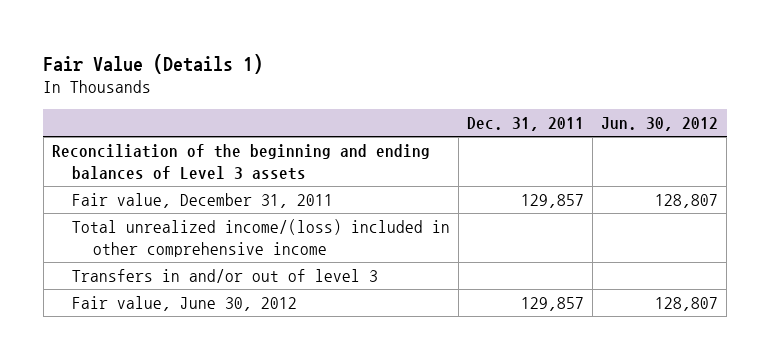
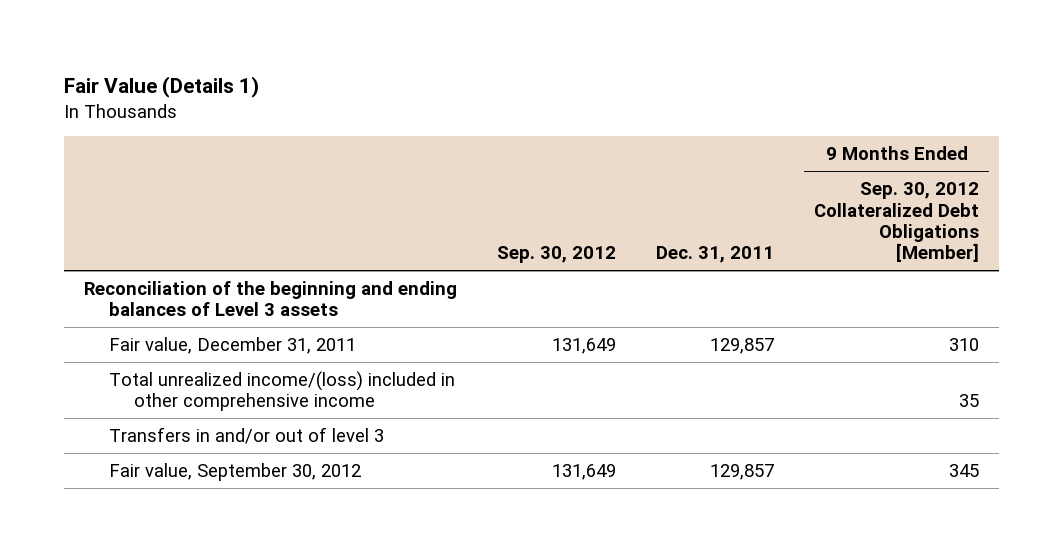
- | Dec. 31, 2011 | Jun. 30, 2012
+ | Sep. 30, 2012 | Dec. 31, 2011 | 9 Months Ended Sep. 30, 2012 Collateralized Debt Obligations [Member]
- Fair value, June 30, 2012 | 129,857 | 128,807
+ Fair value, September 30, 2012 | 131,649 | 129,857 | 345

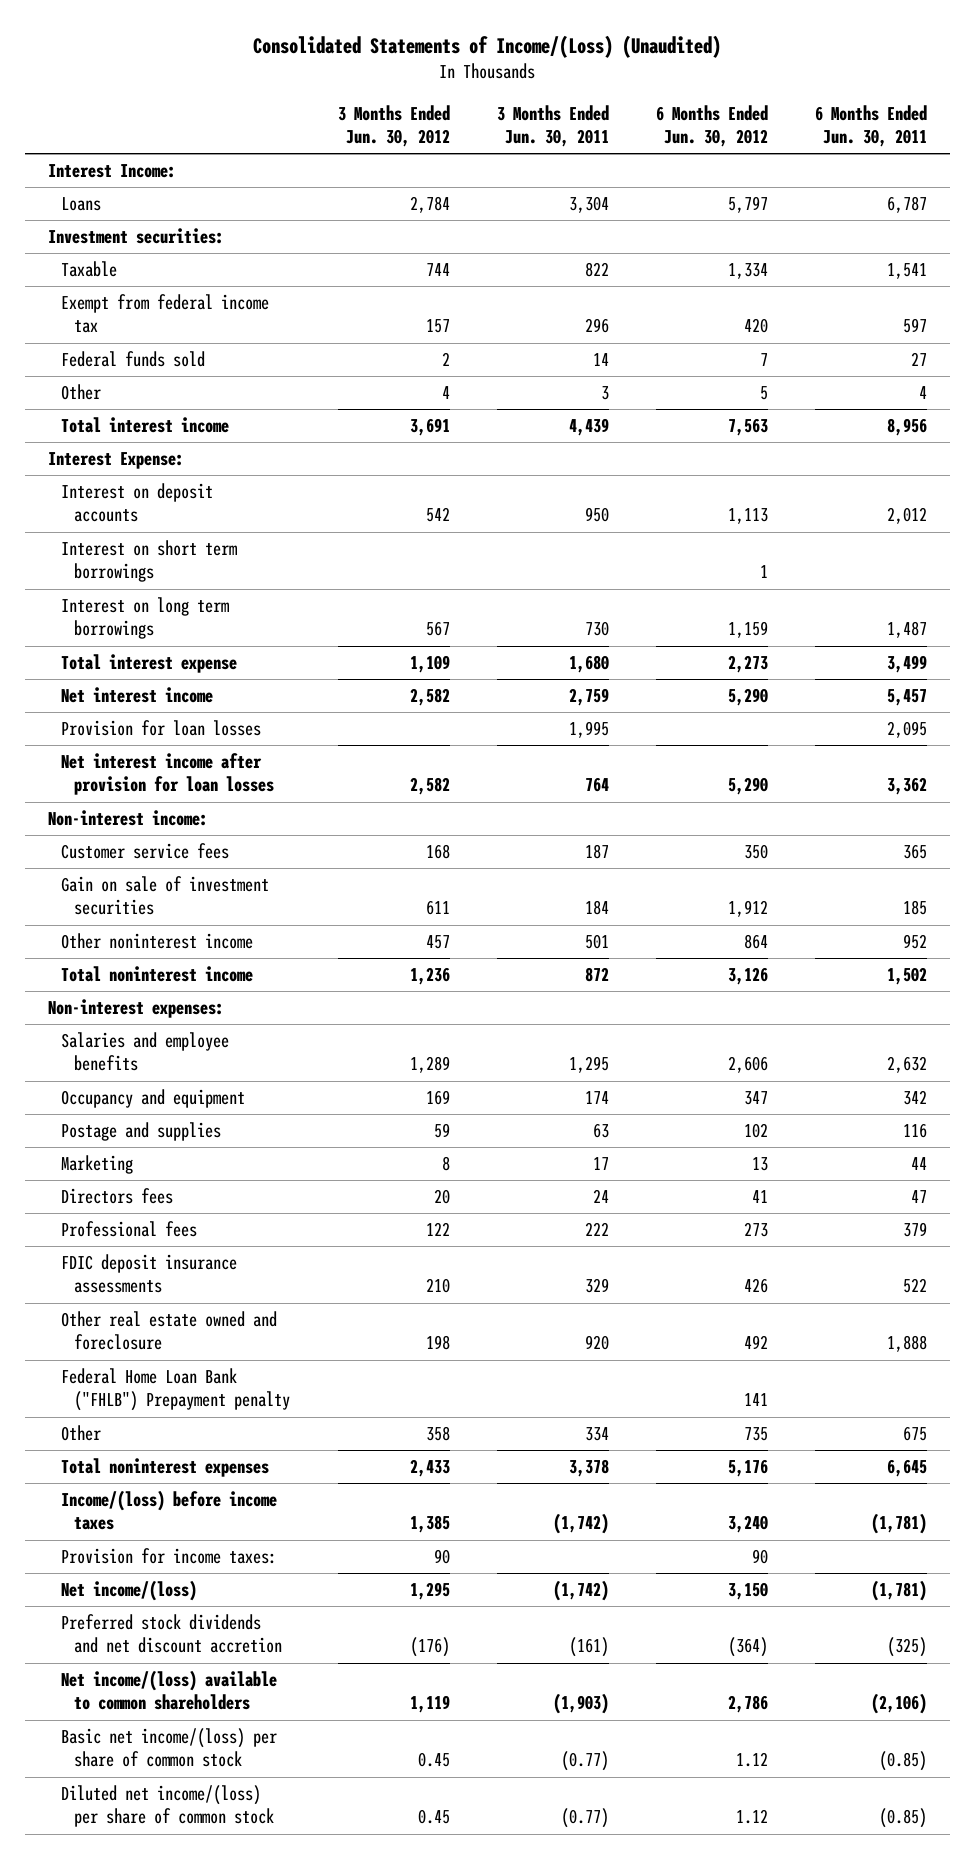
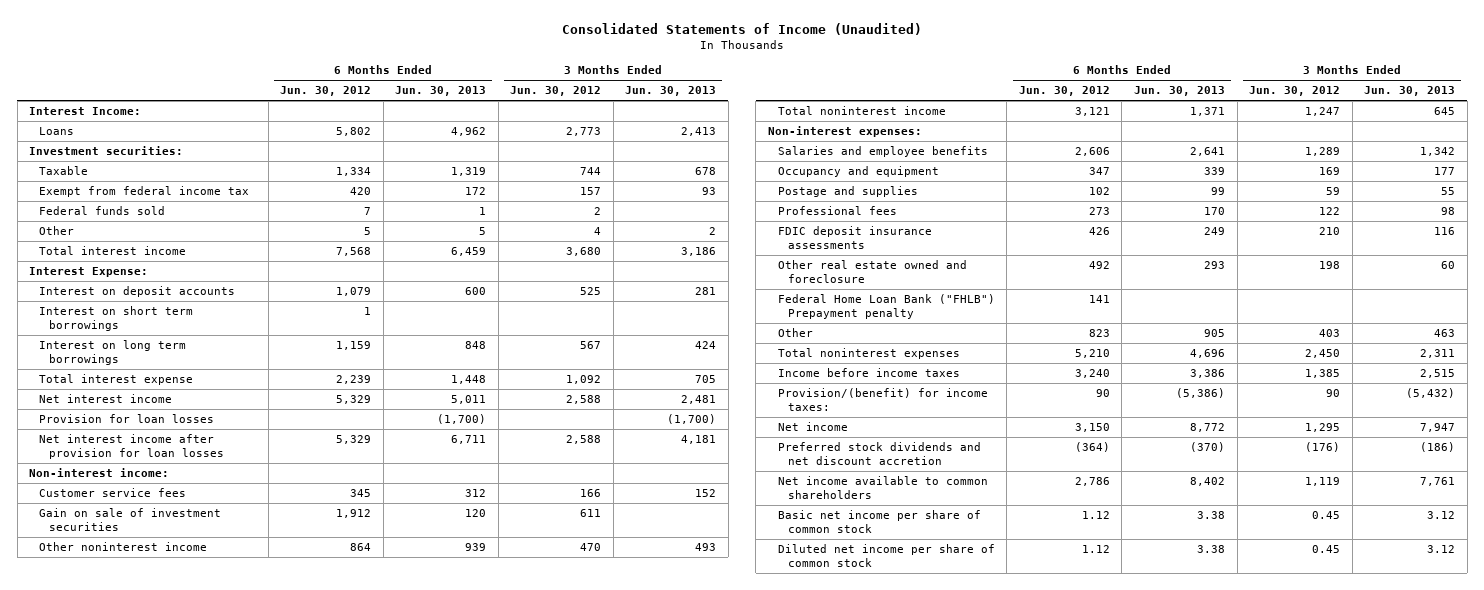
- Consolidated Statements of Income/(Loss) (Unaudited)
+ Consolidated Statements of Income (Unaudited)
- | 3 Months Ended Jun. 30, 2012 | 3 Months Ended Jun. 30, 2011 | 6 Months Ended Jun. 30, 2012 | 6 Months Ended Jun. 30, 2011
+ | 6 Months Ended Jun. 30, 2012 | 6 Months Ended Jun. 30, 2013 | 3 Months Ended Jun. 30, 2012 | 3 Months Ended Jun. 30, 2013
- Loans | 2,784 | 3,304 | 5,797 | 6,787
+ Loans | 5,802 | 4,962 | 2,773 | 2,413
- Total interest income | 3,691 | 4,439 | 7,563 | 8,956
+ Total interest income | 7,568 | 6,459 | 3,680 | 3,186
- Interest on deposit accounts | 542 | 950 | 1,113 | 2,012
+ Interest on deposit accounts | 1,079 | 600 | 525 | 281
- Total interest expense | 1,109 | 1,680 | 2,273 | 3,499
- Net interest income | 2,582 | 2,759 | 5,290 | 5,457
+ Total interest expense | 2,239 | 1,448 | 1,092 | 705
+ Net interest income | 5,329 | 5,011 | 2,588 | 2,481
- Net interest income after provision for loan losses | 2,582 | 764 | 5,290 | 3,362
+ Net interest income after provision for loan losses | 5,329 | 6,711 | 2,588 | 4,181
- Customer service fees | 168 | 187 | 350 | 365
+ Customer service fees | 345 | 312 | 166 | 152
- Other noninterest income | 457 | 501 | 864 | 952
- Total noninterest income | 1,236 | 872 | 3,126 | 1,502
+ Other noninterest income | 864 | 939 | 470 | 493
+ Total noninterest income | 3,121 | 1,371 | 1,247 | 645
- Marketing | 8 | 17 | 13 | 44
- Directors fees | 20 | 24 | 41 | 47
- Other | 358 | 334 | 735 | 675
- Total noninterest expenses | 2,433 | 3,378 | 5,176 | 6,645
- Income/(loss) before income taxes | 1,385 | (1,742) | 3,240 | (1,781)
- Provision for income taxes: | 90 | | 90 |
- Net income/(loss) | 1,295 | (1,742) | 3,150 | (1,781)
+ Other | 823 | 905 | 403 | 463
+ Total noninterest expenses | 5,210 | 4,696 | 2,450 | 2,311
+ Income before income taxes | 3,240 | 3,386 | 1,385 | 2,515
+ Provision/(benefit) for income taxes: | 90 | (5,386) | 90 | (5,432)
+ Net income | 3,150 | 8,772 | 1,295 | 7,947
- Net income/(loss) available to common shareholders | 1,119 | (1,903) | 2,786 | (2,106)
- Basic net income/(loss) per share of common stock | 0.45 | (0.77) | 1.12 | (0.85)
- Diluted net income/(loss) per share of common stock | 0.45 | (0.77) | 1.12 | (0.85)
+ Net income available to common shareholders | 2,786 | 8,402 | 1,119 | 7,761
+ Basic net income per share of common stock | 1.12 | 3.38 | 0.45 | 3.12
+ Diluted net income per share of common stock | 1.12 | 3.38 | 0.45 | 3.12

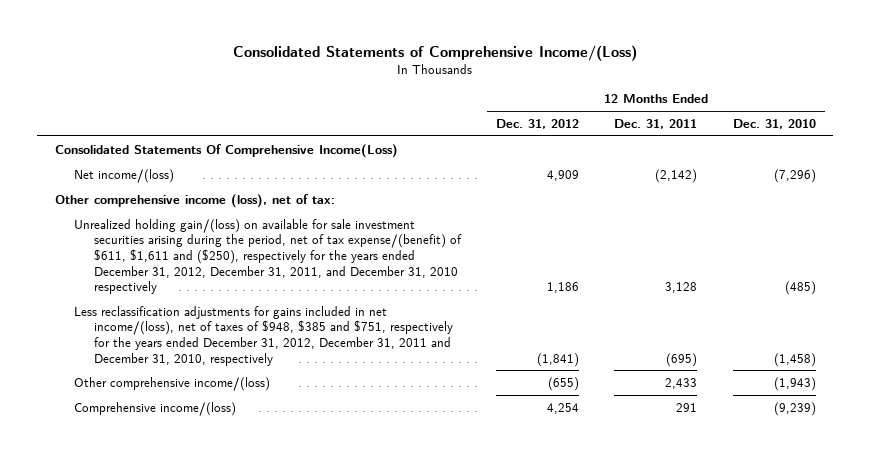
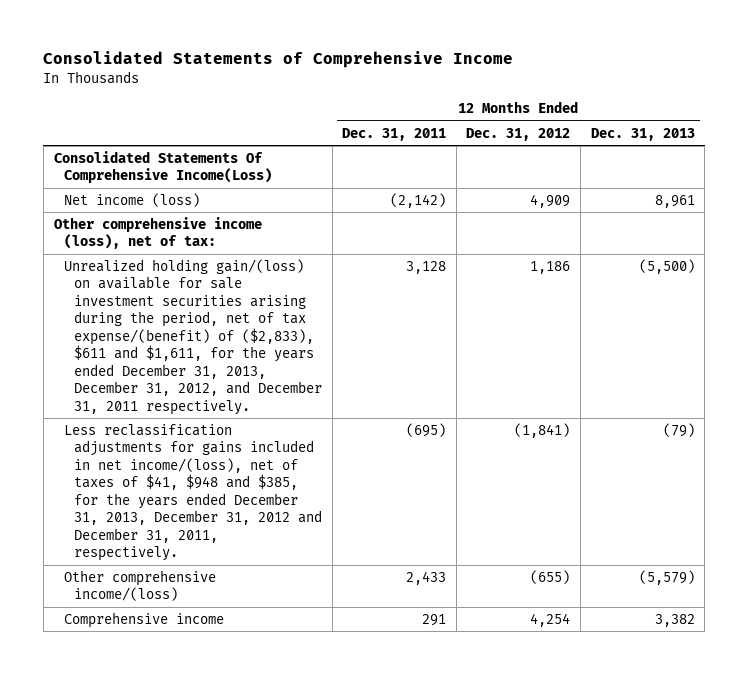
- Consolidated Statements of Comprehensive Income/(Loss)
+ Consolidated Statements of Comprehensive Income
- | 12 Months Ended Dec. 31, 2012 | 12 Months Ended Dec. 31, 2011 | 12 Months Ended Dec. 31, 2010
+ | 12 Months Ended Dec. 31, 2011 | 12 Months Ended Dec. 31, 2012 | 12 Months Ended Dec. 31, 2013
- Net income/(loss) | 4,909 | (2,142) | (7,296)
+ Net income (loss) | (2,142) | 4,909 | 8,961
- Unrealized holding gain/(loss) on available for sale investment securities arising during the period, net of tax expense/(benefit) of $611, $1,611 and ($250), respectively for the years ended December 31, 2012, December 31, 2011, and December 31, 2010 respectively | 1,186 | 3,128 | (485)
- Less reclassification adjustments for gains included in net income/(loss), net of taxes of $948, $385 and $751, respectively for the years ended December 31, 2012, December 31, 2011 and December 31, 2010, respectively | (1,841) | (695) | (1,458)
+ Unrealized holding gain/(loss) on available for sale investment securities arising during the period, net of tax expense/(benefit) of ($2,833), $611 and $1,611, for the years ended December 31, 2013, December 31, 2012, and December 31, 2011 respectively. | 3,128 | 1,186 | (5,500)
+ Less reclassification adjustments for gains included in net income/(loss), net of taxes of $41, $948 and $385, for the years ended December 31, 2013, December 31, 2012 and December 31, 2011, respectively. | (695) | (1,841) | (79)
- Comprehensive income/(loss) | 4,254 | 291 | (9,239)
+ Comprehensive income | 291 | 4,254 | 3,382

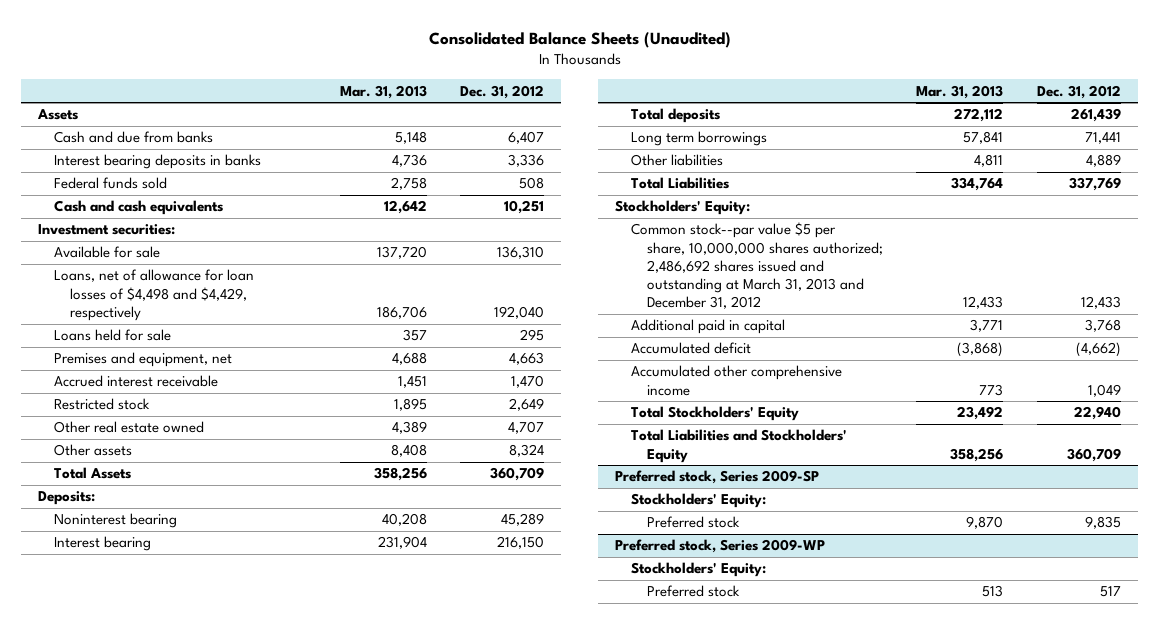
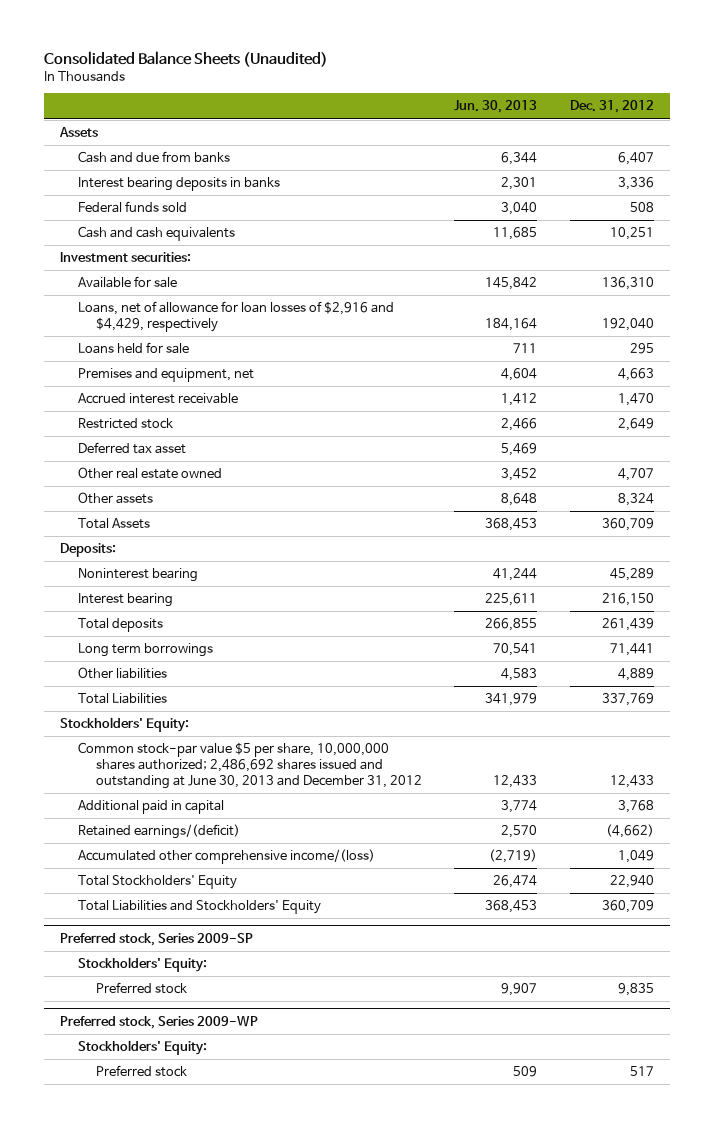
- | Mar. 31, 2013 | Dec. 31, 2012
+ | Jun. 30, 2013 | Dec. 31, 2012
- Loans, net of allowance for loan losses of $4,498 and $4,429, respectively | 186,706 | 192,040
+ Loans, net of allowance for loan losses of $2,916 and $4,429, respectively | 184,164 | 192,040
+ Deferred tax asset | 5,469 |
- Common stock--par value $5 per share, 10,000,000 shares authorized; 2,486,692 shares issued and outstanding at March 31, 2013 and December 31, 2012 | 12,433 | 12,433
+ Common stock-par value $5 per share, 10,000,000 shares authorized; 2,486,692 shares issued and outstanding at June 30, 2013 and December 31, 2012 | 12,433 | 12,433
- Accumulated deficit | (3,868) | (4,662)
- Accumulated other comprehensive income | 773 | 1,049
+ Retained earnings/(deficit) | 2,570 | (4,662)
+ Accumulated other comprehensive income/(loss) | (2,719) | 1,049

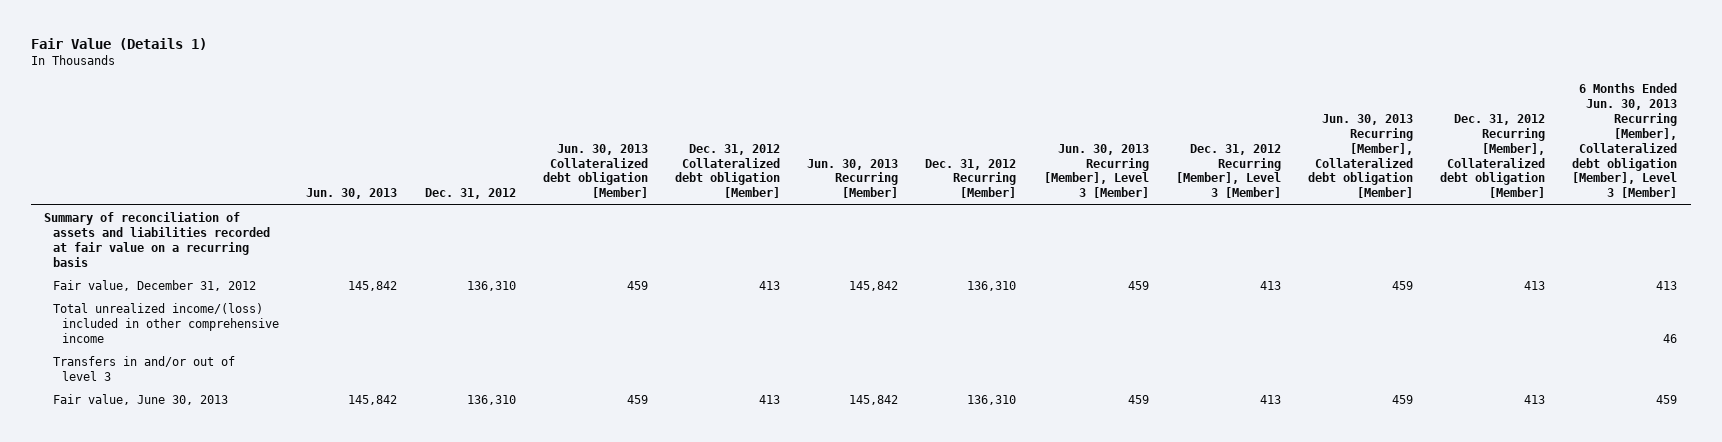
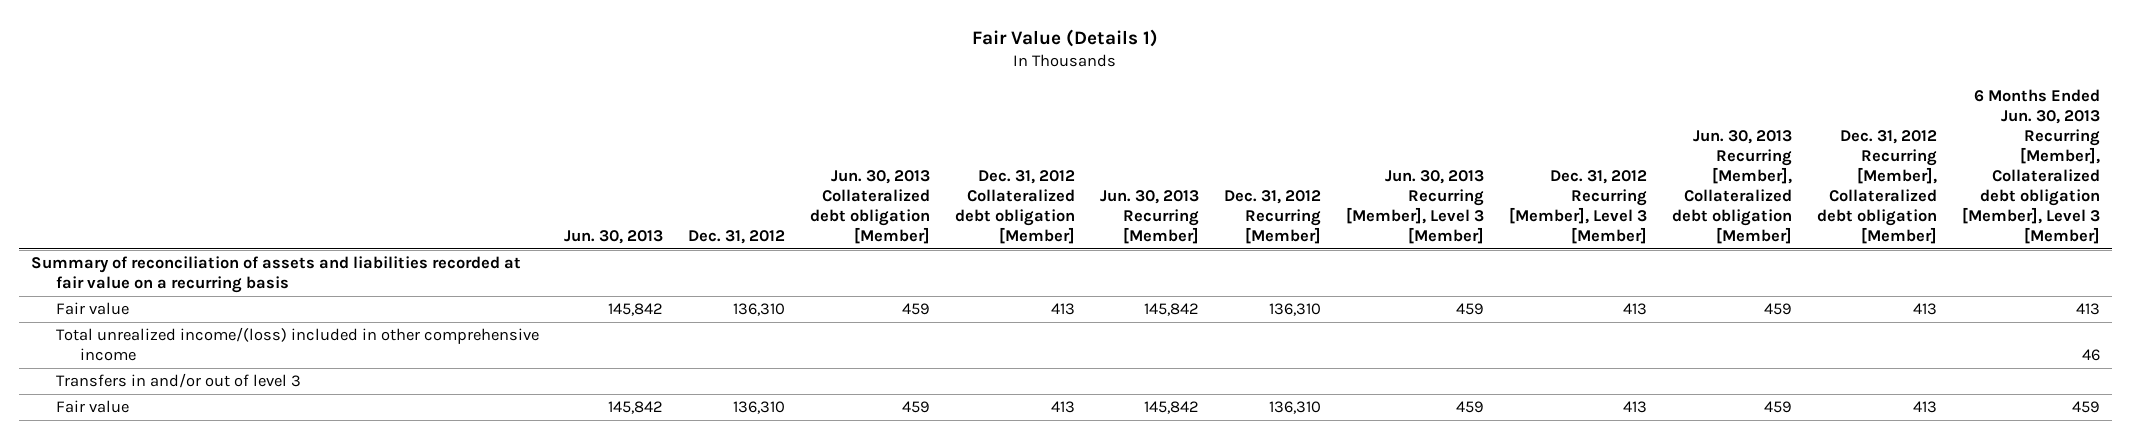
- Fair value, December 31, 2012 | 145,842 | 136,310 | 459 | 413 | 145,842 | 136,310 | 459 | 413 | 459 | 413 | 413
+ Fair value | 145,842 | 136,310 | 459 | 413 | 145,842 | 136,310 | 459 | 413 | 459 | 413 | 413
- Fair value, June 30, 2013 | 145,842 | 136,310 | 459 | 413 | 145,842 | 136,310 | 459 | 413 | 459 | 413 | 459
+ Fair value | 145,842 | 136,310 | 459 | 413 | 145,842 | 136,310 | 459 | 413 | 459 | 413 | 459

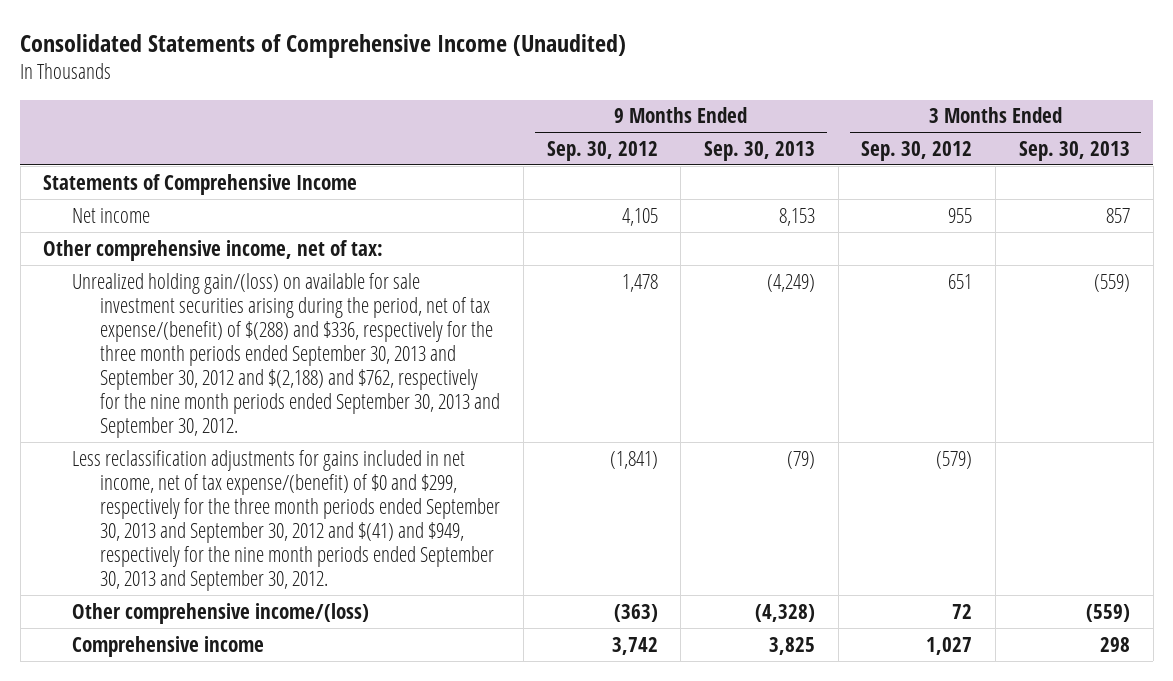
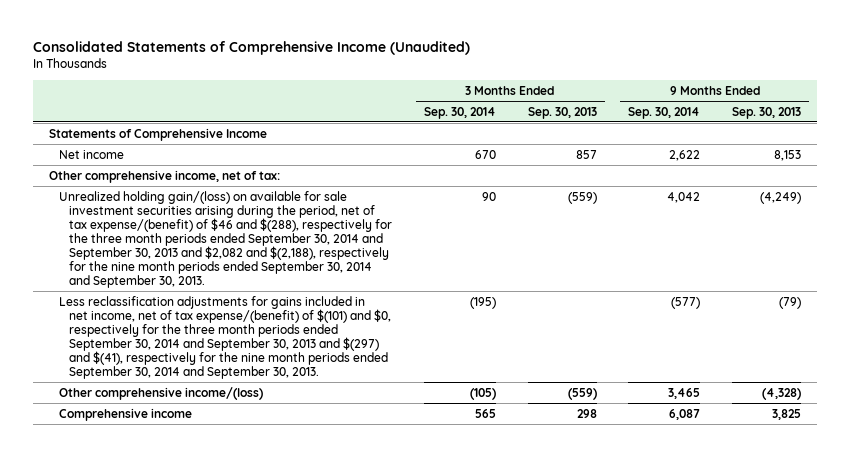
- | 9 Months Ended Sep. 30, 2012 | 9 Months Ended Sep. 30, 2013 | 3 Months Ended Sep. 30, 2012 | 3 Months Ended Sep. 30, 2013
+ | 3 Months Ended Sep. 30, 2014 | 3 Months Ended Sep. 30, 2013 | 9 Months Ended Sep. 30, 2014 | 9 Months Ended Sep. 30, 2013
- Unrealized holding gain/(loss) on available for sale investment securities arising during the period, net of tax expense/(benefit) of $(288) and $336, respectively for the three month periods ended September 30, 2013 and September 30, 2012 and $(2,188) and $762, respectively for the nine month periods ended September 30, 2013 and September 30, 2012. | 1,478 | (4,249) | 651 | (559)
- Less reclassification adjustments for gains included in net income, net of tax expense/(benefit) of $0 and $299, respectively for the three month periods ended September 30, 2013 and September 30, 2012 and $(41) and $949, respectively for the nine month periods ended September 30, 2013 and September 30, 2012. | (1,841) | (79) | (579) |
+ Unrealized holding gain/(loss) on available for sale investment securities arising during the period, net of tax expense/(benefit) of $46 and $(288), respectively for the three month periods ended September 30, 2014 and September 30, 2013 and $2,082 and $(2,188), respectively for the nine month periods ended September 30, 2014 and September 30, 2013. | 90 | (559) | 4,042 | (4,249)
+ Less reclassification adjustments for gains included in net income, net of tax expense/(benefit) of $(101) and $0, respectively for the three month periods ended September 30, 2014 and September 30, 2013 and $(297) and $(41), respectively for the nine month periods ended September 30, 2014 and September 30, 2013. | (195) | | (577) | (79)

